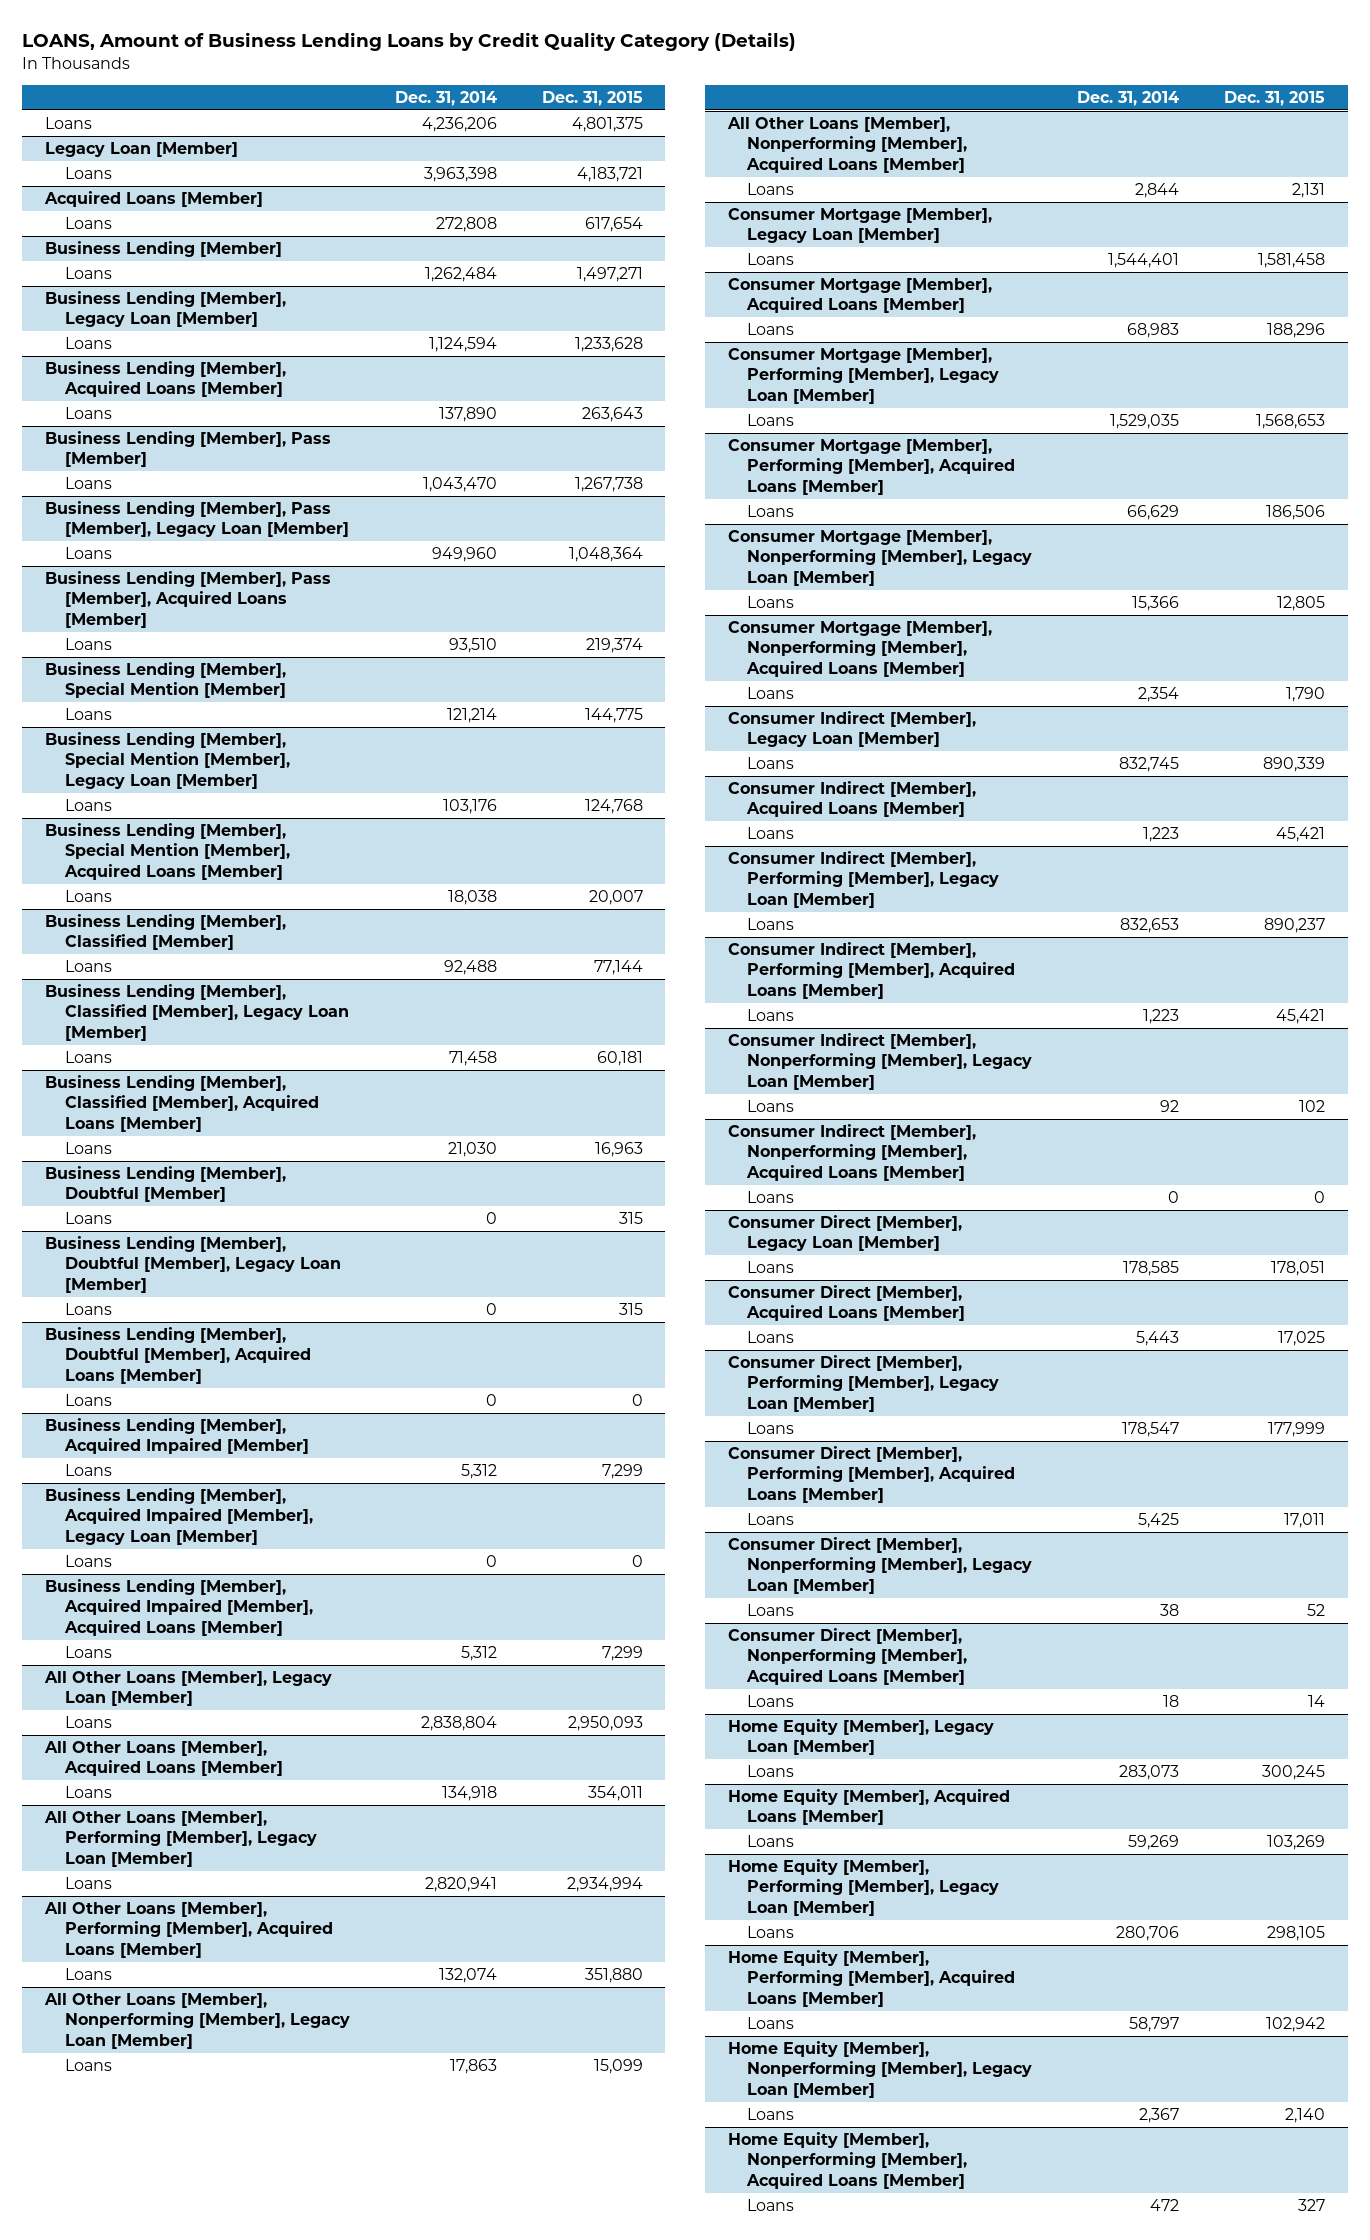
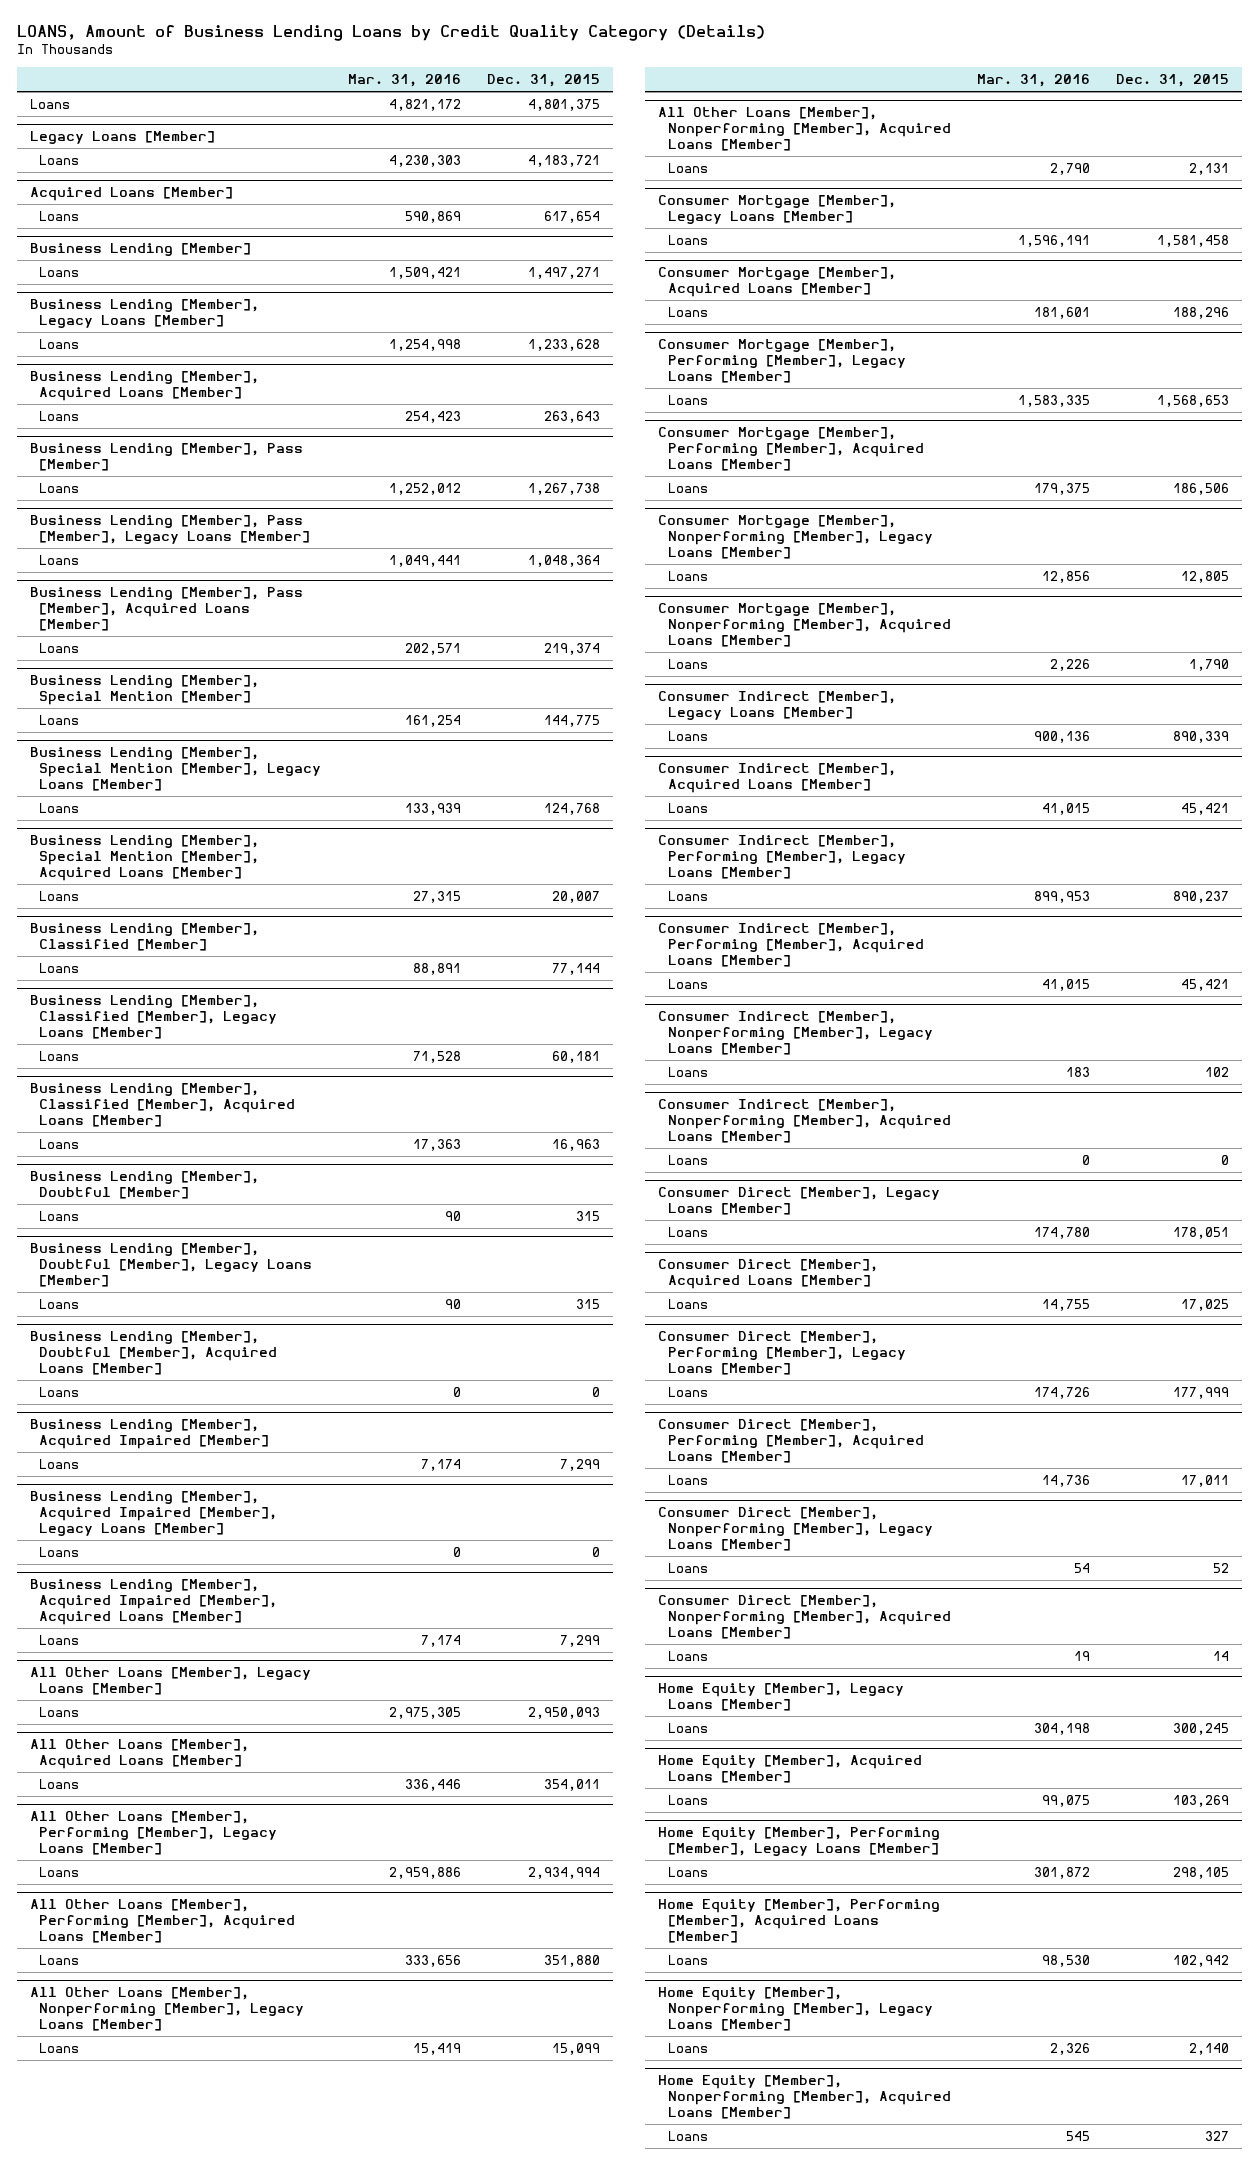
- | Dec. 31, 2014 | Dec. 31, 2015
+ | Mar. 31, 2016 | Dec. 31, 2015
- Legacy Loan [Member]
+ Legacy Loans [Member]
- Business Lending [Member], Legacy Loan [Member]
+ Business Lending [Member], Legacy Loans [Member]
- Business Lending [Member], Pass [Member], Legacy Loan [Member]
+ Business Lending [Member], Pass [Member], Legacy Loans [Member]
- Business Lending [Member], Special Mention [Member], Legacy Loan [Member]
+ Business Lending [Member], Special Mention [Member], Legacy Loans [Member]
- Business Lending [Member], Classified [Member], Legacy Loan [Member]
+ Business Lending [Member], Classified [Member], Legacy Loans [Member]
- Business Lending [Member], Doubtful [Member], Legacy Loan [Member]
+ Business Lending [Member], Doubtful [Member], Legacy Loans [Member]
- Business Lending [Member], Acquired Impaired [Member], Legacy Loan [Member]
+ Business Lending [Member], Acquired Impaired [Member], Legacy Loans [Member]
- All Other Loans [Member], Legacy Loan [Member]
+ All Other Loans [Member], Legacy Loans [Member]
- All Other Loans [Member], Performing [Member], Legacy Loan [Member]
+ All Other Loans [Member], Performing [Member], Legacy Loans [Member]
- All Other Loans [Member], Nonperforming [Member], Legacy Loan [Member]
+ All Other Loans [Member], Nonperforming [Member], Legacy Loans [Member]
- Consumer Mortgage [Member], Legacy Loan [Member]
+ Consumer Mortgage [Member], Legacy Loans [Member]
- Consumer Mortgage [Member], Performing [Member], Legacy Loan [Member]
+ Consumer Mortgage [Member], Performing [Member], Legacy Loans [Member]
- Consumer Mortgage [Member], Nonperforming [Member], Legacy Loan [Member]
+ Consumer Mortgage [Member], Nonperforming [Member], Legacy Loans [Member]
- Consumer Indirect [Member], Legacy Loan [Member]
+ Consumer Indirect [Member], Legacy Loans [Member]
- Consumer Indirect [Member], Performing [Member], Legacy Loan [Member]
+ Consumer Indirect [Member], Performing [Member], Legacy Loans [Member]
- Consumer Indirect [Member], Nonperforming [Member], Legacy Loan [Member]
+ Consumer Indirect [Member], Nonperforming [Member], Legacy Loans [Member]
- Consumer Direct [Member], Legacy Loan [Member]
+ Consumer Direct [Member], Legacy Loans [Member]
- Consumer Direct [Member], Performing [Member], Legacy Loan [Member]
+ Consumer Direct [Member], Performing [Member], Legacy Loans [Member]
- Consumer Direct [Member], Nonperforming [Member], Legacy Loan [Member]
+ Consumer Direct [Member], Nonperforming [Member], Legacy Loans [Member]
- Home Equity [Member], Legacy Loan [Member]
+ Home Equity [Member], Legacy Loans [Member]
- Home Equity [Member], Performing [Member], Legacy Loan [Member]
+ Home Equity [Member], Performing [Member], Legacy Loans [Member]
- Home Equity [Member], Nonperforming [Member], Legacy Loan [Member]
+ Home Equity [Member], Nonperforming [Member], Legacy Loans [Member]

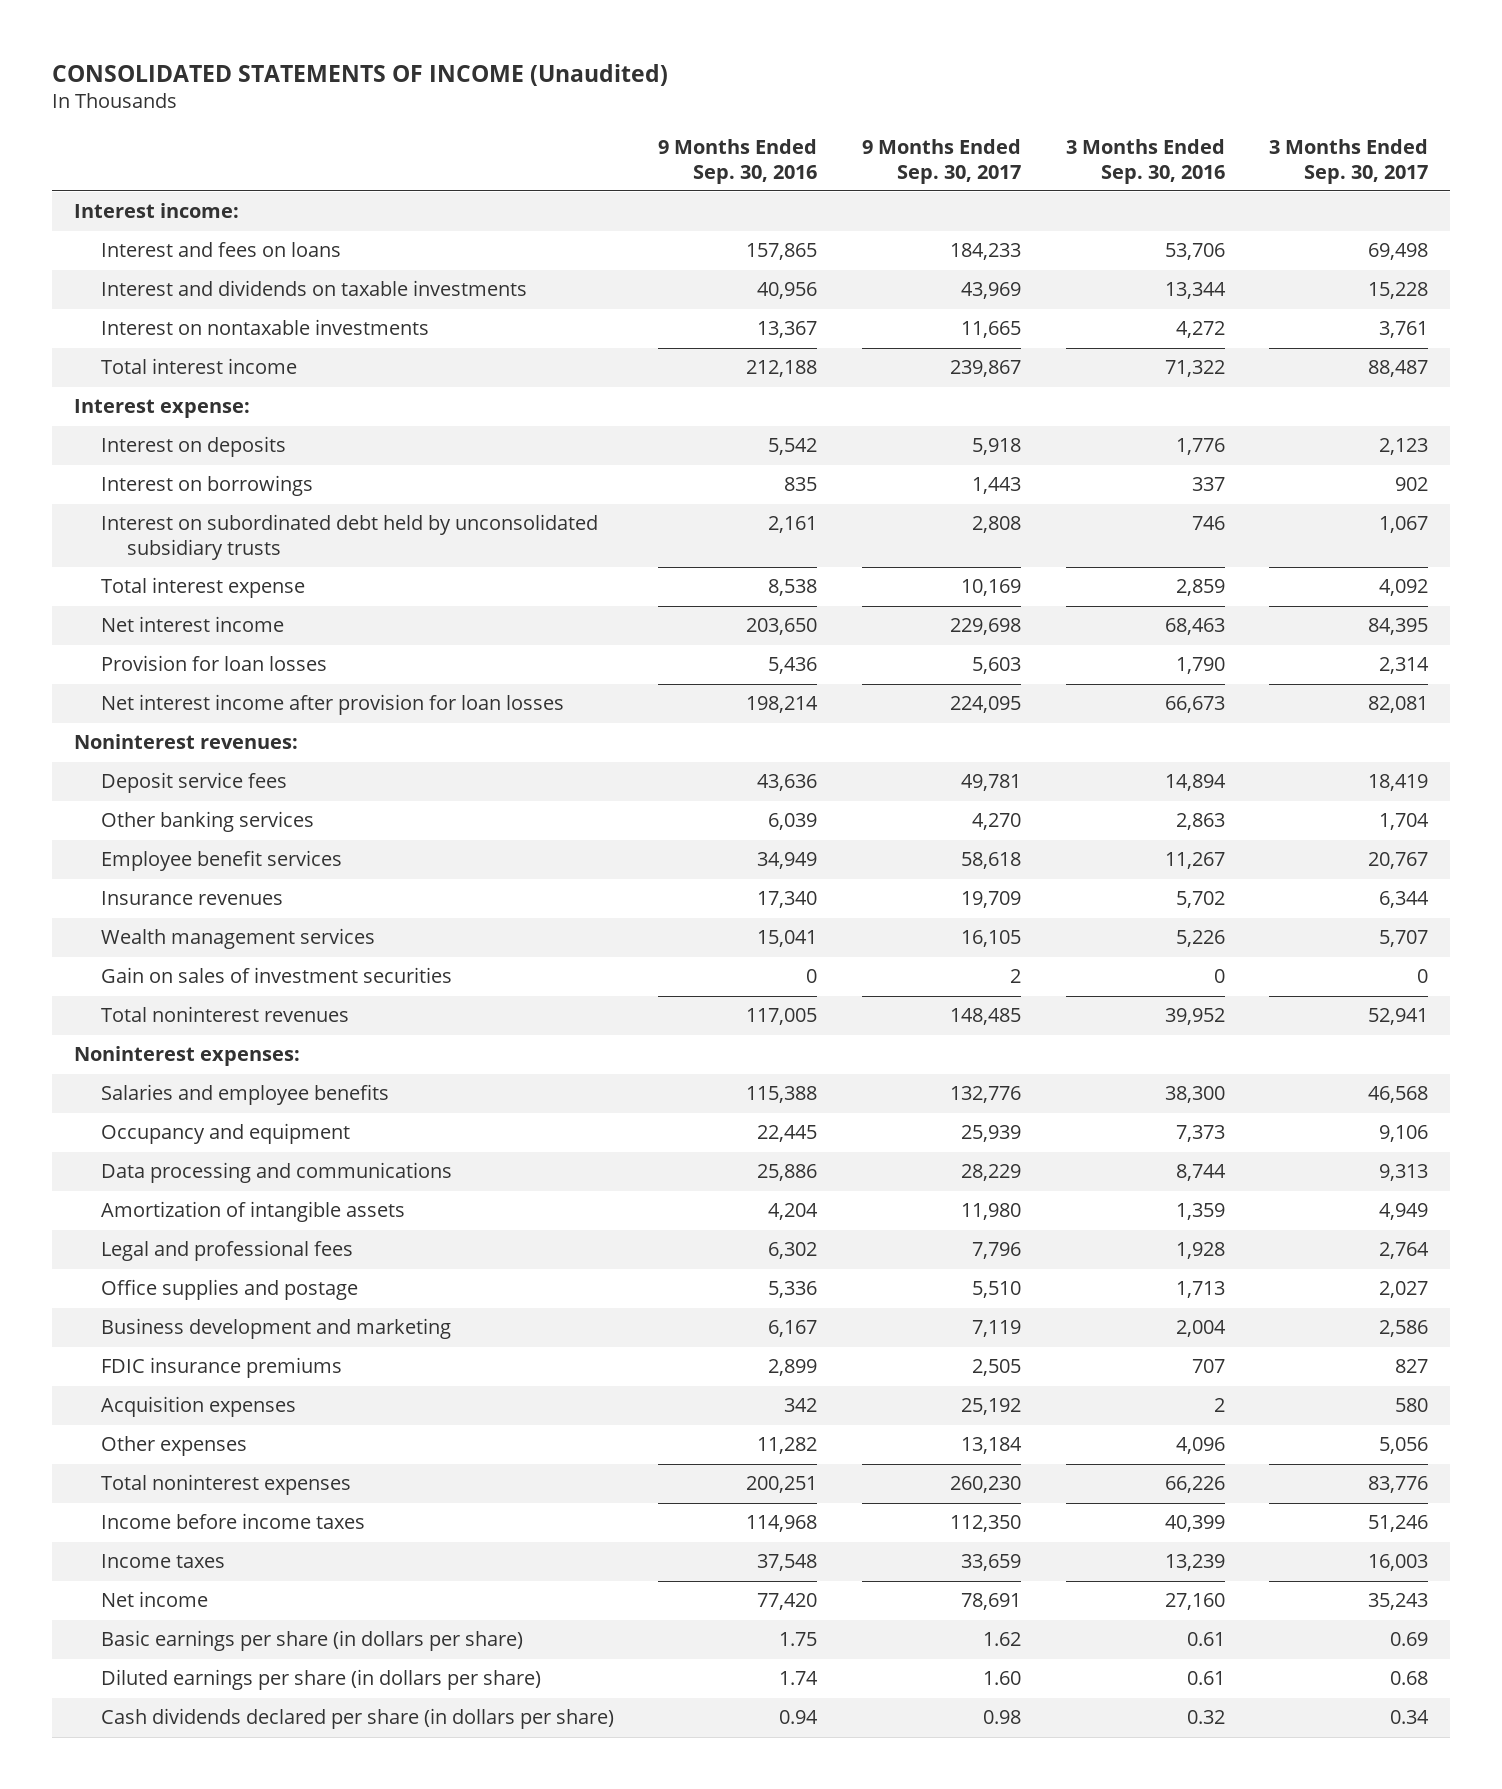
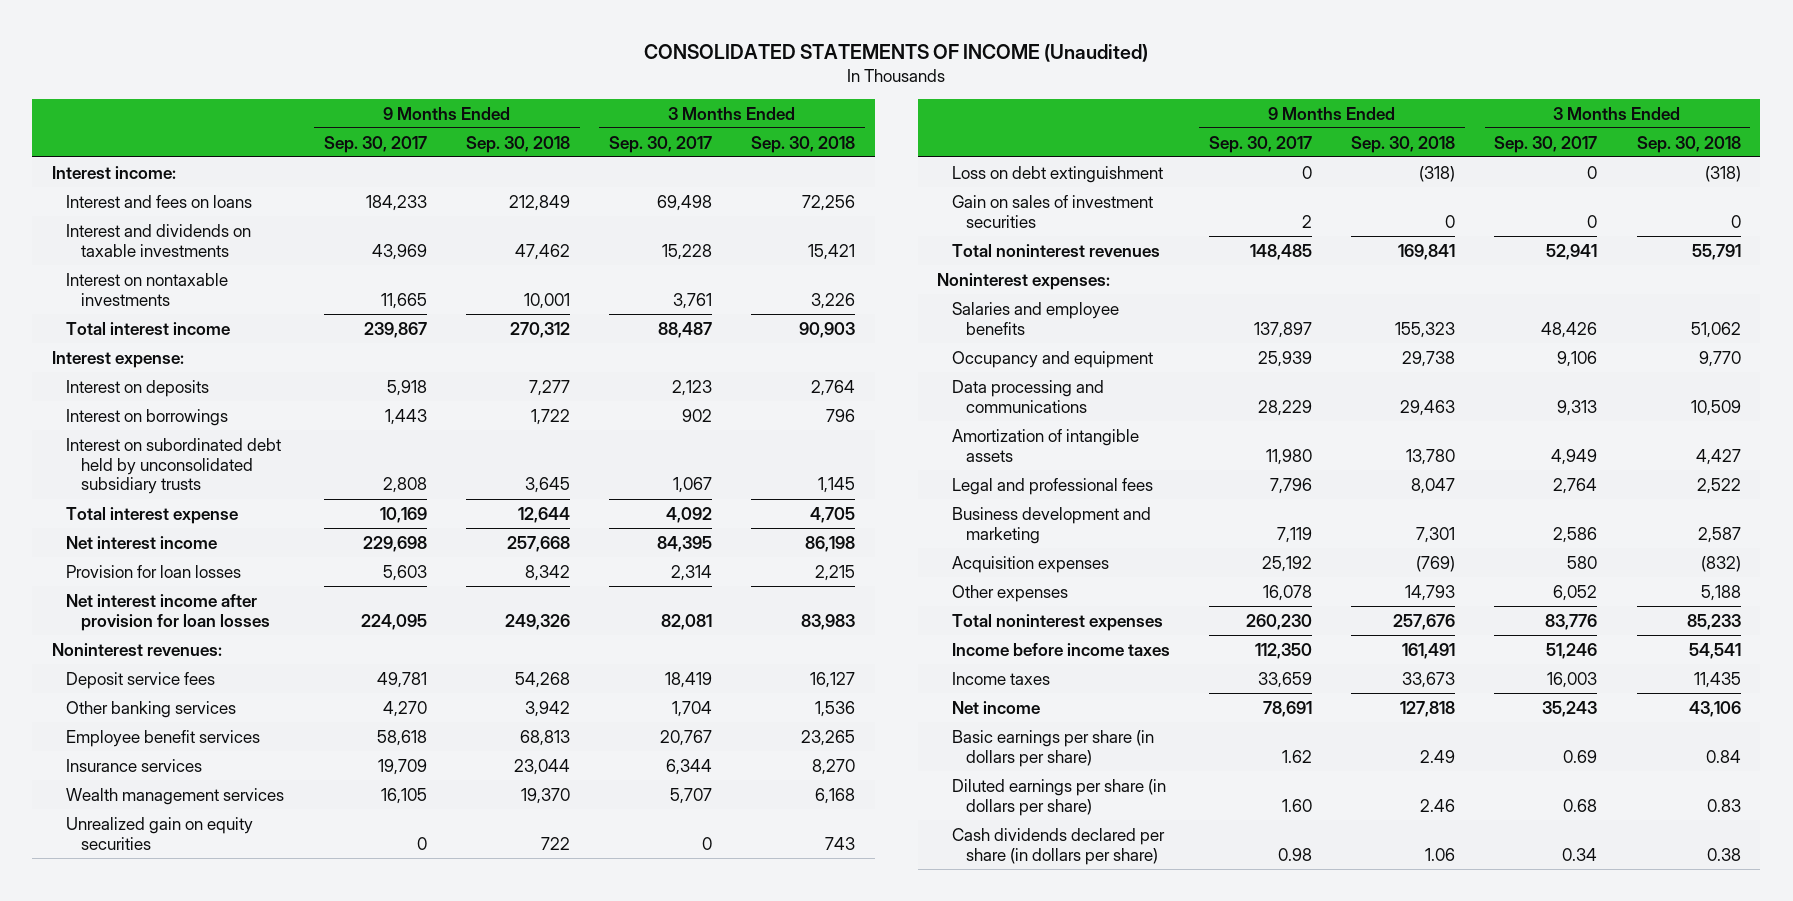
- | 9 Months Ended Sep. 30, 2016 | 9 Months Ended Sep. 30, 2017 | 3 Months Ended Sep. 30, 2016 | 3 Months Ended Sep. 30, 2017
+ | 9 Months Ended Sep. 30, 2017 | 9 Months Ended Sep. 30, 2018 | 3 Months Ended Sep. 30, 2017 | 3 Months Ended Sep. 30, 2018
- Insurance revenues | 17,340 | 19,709 | 5,702 | 6,344
+ Insurance services | 19,709 | 23,044 | 6,344 | 8,270
+ Unrealized gain on equity securities | 0 | 722 | 0 | 743
+ Loss on debt extinguishment | 0 | (318) | 0 | (318)
- Salaries and employee benefits | 115,388 | 132,776 | 38,300 | 46,568
+ Salaries and employee benefits | 137,897 | 155,323 | 48,426 | 51,062
- Office supplies and postage | 5,336 | 5,510 | 1,713 | 2,027
- FDIC insurance premiums | 2,899 | 2,505 | 707 | 827
- Other expenses | 11,282 | 13,184 | 4,096 | 5,056
+ Other expenses | 16,078 | 14,793 | 6,052 | 5,188

